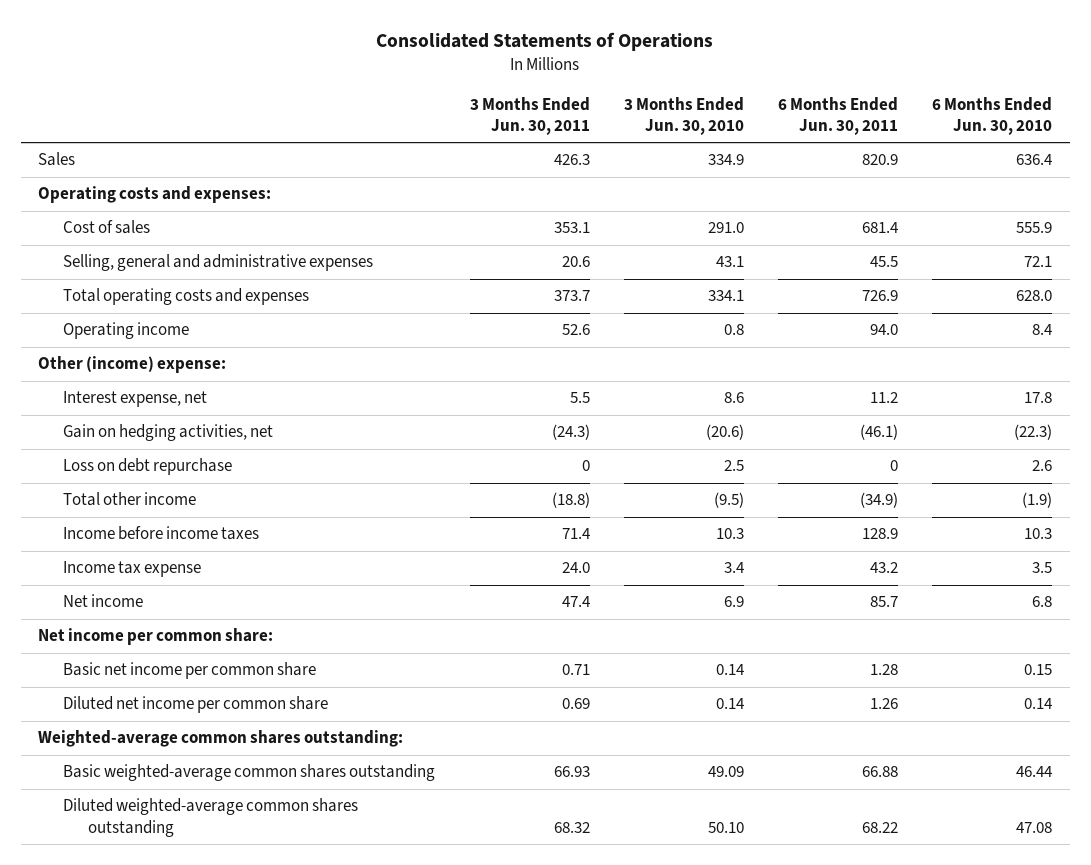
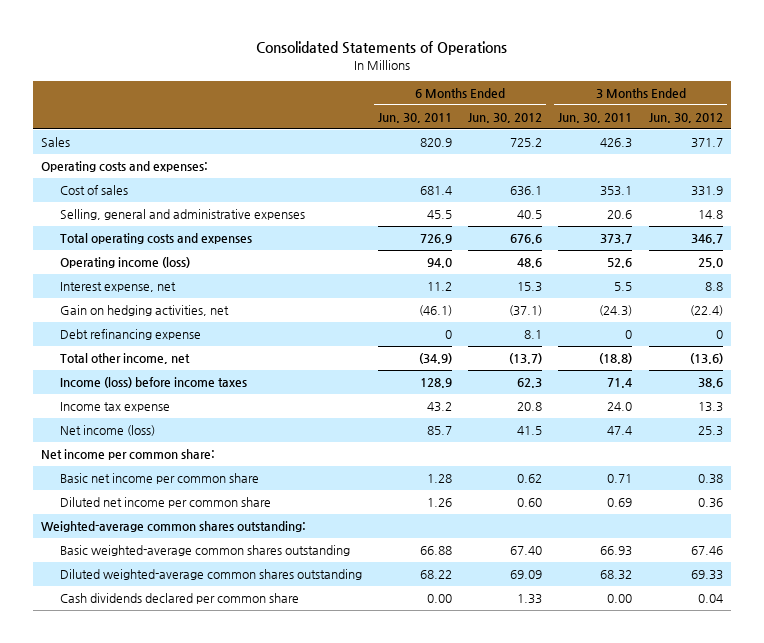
- | 3 Months Ended Jun. 30, 2011 | 3 Months Ended Jun. 30, 2010 | 6 Months Ended Jun. 30, 2011 | 6 Months Ended Jun. 30, 2010
+ | 6 Months Ended Jun. 30, 2011 | 6 Months Ended Jun. 30, 2012 | 3 Months Ended Jun. 30, 2011 | 3 Months Ended Jun. 30, 2012
- Operating income | 52.6 | 0.8 | 94.0 | 8.4
- Other (income) expense:
+ Operating income (loss) | 94.0 | 48.6 | 52.6 | 25.0
- Loss on debt repurchase | 0 | 2.5 | 0 | 2.6
- Total other income | (18.8) | (9.5) | (34.9) | (1.9)
- Income before income taxes | 71.4 | 10.3 | 128.9 | 10.3
+ Debt refinancing expense | 0 | 8.1 | 0 | 0
+ Total other income, net | (34.9) | (13.7) | (18.8) | (13.6)
+ Income (loss) before income taxes | 128.9 | 62.3 | 71.4 | 38.6
- Net income | 47.4 | 6.9 | 85.7 | 6.8
+ Net income (loss) | 85.7 | 41.5 | 47.4 | 25.3
+ Cash dividends declared per common share | 0.00 | 1.33 | 0.00 | 0.04

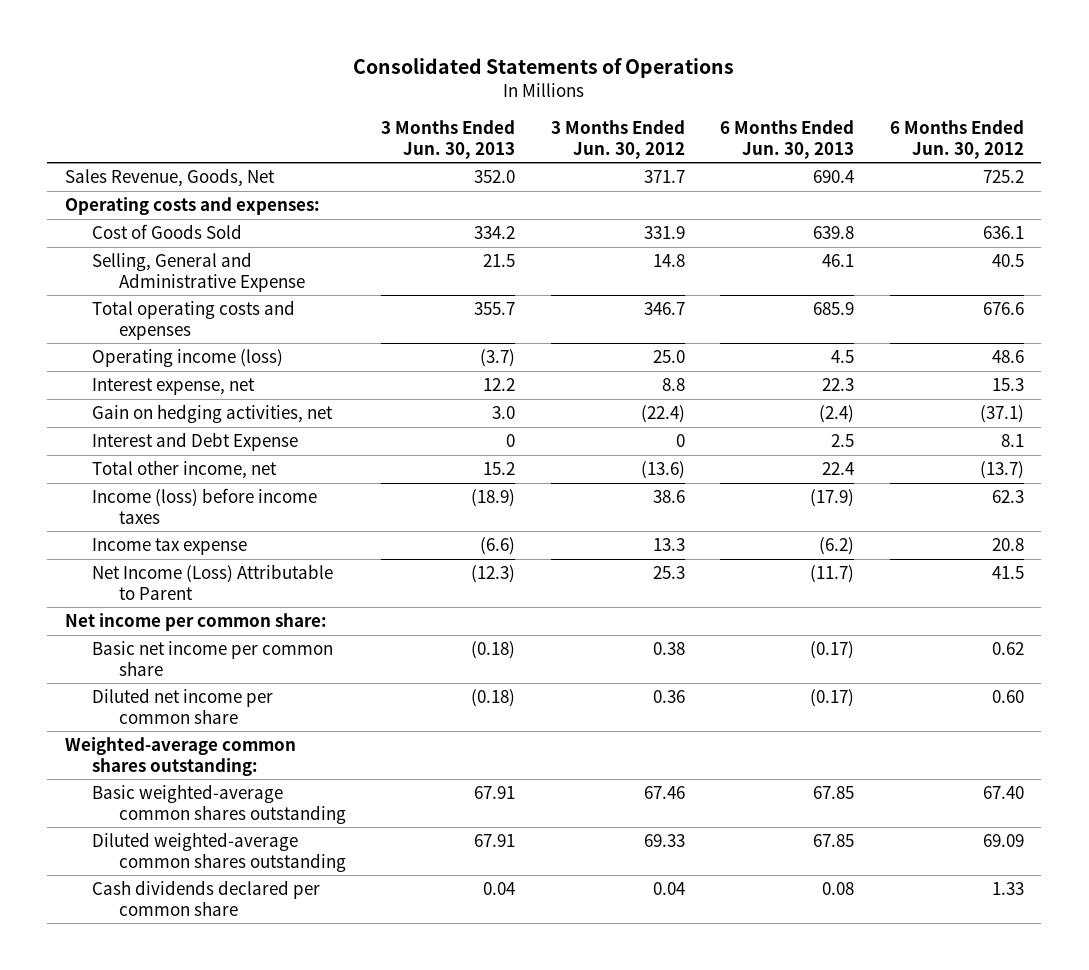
- | 6 Months Ended Jun. 30, 2011 | 6 Months Ended Jun. 30, 2012 | 3 Months Ended Jun. 30, 2011 | 3 Months Ended Jun. 30, 2012
+ | 3 Months Ended Jun. 30, 2013 | 3 Months Ended Jun. 30, 2012 | 6 Months Ended Jun. 30, 2013 | 6 Months Ended Jun. 30, 2012
- Sales | 820.9 | 725.2 | 426.3 | 371.7
+ Sales Revenue, Goods, Net | 352.0 | 371.7 | 690.4 | 725.2
- Cost of sales | 681.4 | 636.1 | 353.1 | 331.9
- Selling, general and administrative expenses | 45.5 | 40.5 | 20.6 | 14.8
+ Cost of Goods Sold | 334.2 | 331.9 | 639.8 | 636.1
+ Selling, General and Administrative Expense | 21.5 | 14.8 | 46.1 | 40.5
- Debt refinancing expense | 0 | 8.1 | 0 | 0
+ Interest and Debt Expense | 0 | 0 | 2.5 | 8.1
- Net income (loss) | 85.7 | 41.5 | 47.4 | 25.3
+ Net Income (Loss) Attributable to Parent | (12.3) | 25.3 | (11.7) | 41.5

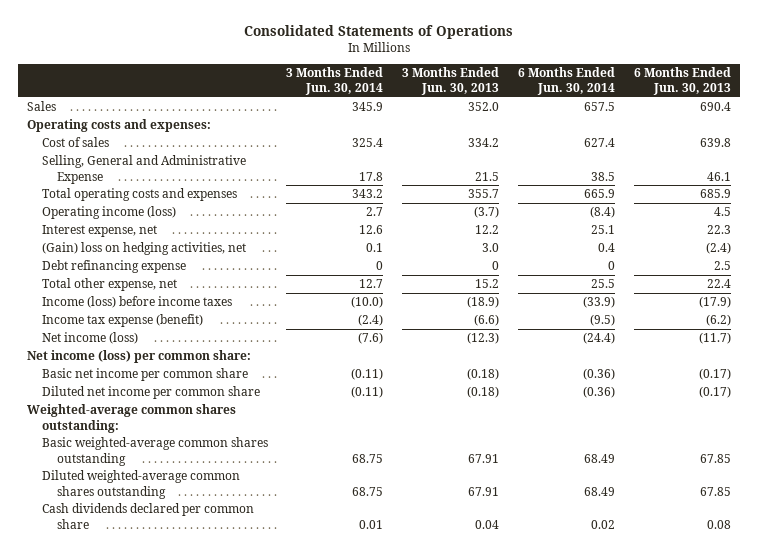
- | 3 Months Ended Jun. 30, 2013 | 3 Months Ended Jun. 30, 2012 | 6 Months Ended Jun. 30, 2013 | 6 Months Ended Jun. 30, 2012
+ | 3 Months Ended Jun. 30, 2014 | 3 Months Ended Jun. 30, 2013 | 6 Months Ended Jun. 30, 2014 | 6 Months Ended Jun. 30, 2013
- Sales Revenue, Goods, Net | 352.0 | 371.7 | 690.4 | 725.2
+ Sales | 345.9 | 352.0 | 657.5 | 690.4
- Cost of Goods Sold | 334.2 | 331.9 | 639.8 | 636.1
+ Cost of sales | 325.4 | 334.2 | 627.4 | 639.8
- Gain on hedging activities, net | 3.0 | (22.4) | (2.4) | (37.1)
- Interest and Debt Expense | 0 | 0 | 2.5 | 8.1
- Total other income, net | 15.2 | (13.6) | 22.4 | (13.7)
+ (Gain) loss on hedging activities, net | 0.1 | 3.0 | 0.4 | (2.4)
+ Debt refinancing expense | 0 | 0 | 0 | 2.5
+ Total other expense, net | 12.7 | 15.2 | 25.5 | 22.4
- Income tax expense | (6.6) | 13.3 | (6.2) | 20.8
- Net Income (Loss) Attributable to Parent | (12.3) | 25.3 | (11.7) | 41.5
- Net income per common share:
+ Income tax expense (benefit) | (2.4) | (6.6) | (9.5) | (6.2)
+ Net income (loss) | (7.6) | (12.3) | (24.4) | (11.7)
+ Net income (loss) per common share:

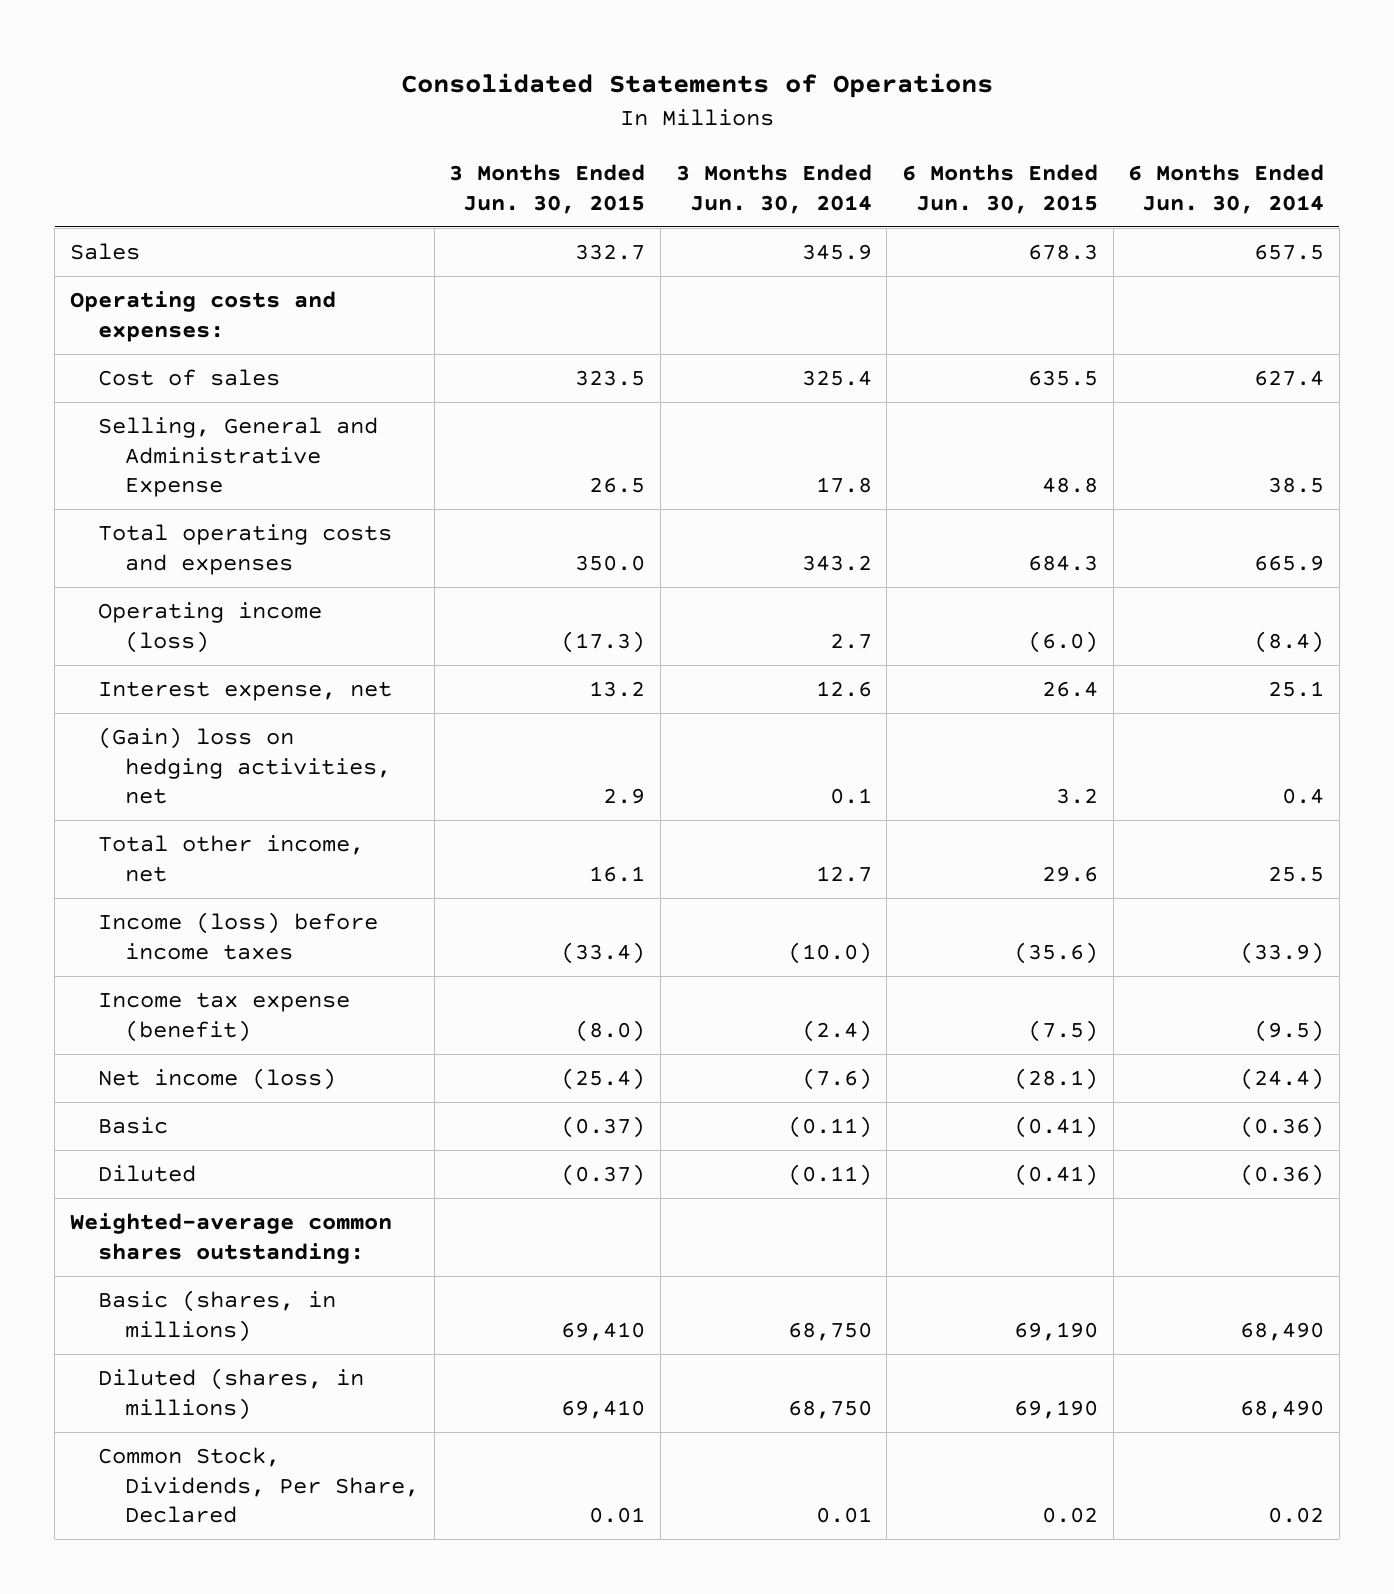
- | 3 Months Ended Jun. 30, 2014 | 3 Months Ended Jun. 30, 2013 | 6 Months Ended Jun. 30, 2014 | 6 Months Ended Jun. 30, 2013
+ | 3 Months Ended Jun. 30, 2015 | 3 Months Ended Jun. 30, 2014 | 6 Months Ended Jun. 30, 2015 | 6 Months Ended Jun. 30, 2014
- Debt refinancing expense | 0 | 0 | 0 | 2.5
- Total other expense, net | 12.7 | 15.2 | 25.5 | 22.4
+ Total other income, net | 16.1 | 12.7 | 29.6 | 25.5
- Net income (loss) per common share:
- Basic net income per common share | (0.11) | (0.18) | (0.36) | (0.17)
- Diluted net income per common share | (0.11) | (0.18) | (0.36) | (0.17)
+ Basic | (0.37) | (0.11) | (0.41) | (0.36)
+ Diluted | (0.37) | (0.11) | (0.41) | (0.36)
- Basic weighted-average common shares outstanding | 68.75 | 67.91 | 68.49 | 67.85
- Diluted weighted-average common shares outstanding | 68.75 | 67.91 | 68.49 | 67.85
- Cash dividends declared per common share | 0.01 | 0.04 | 0.02 | 0.08
+ Basic (shares, in millions) | 69,410 | 68,750 | 69,190 | 68,490
+ Diluted (shares, in millions) | 69,410 | 68,750 | 69,190 | 68,490
+ Common Stock, Dividends, Per Share, Declared | 0.01 | 0.01 | 0.02 | 0.02

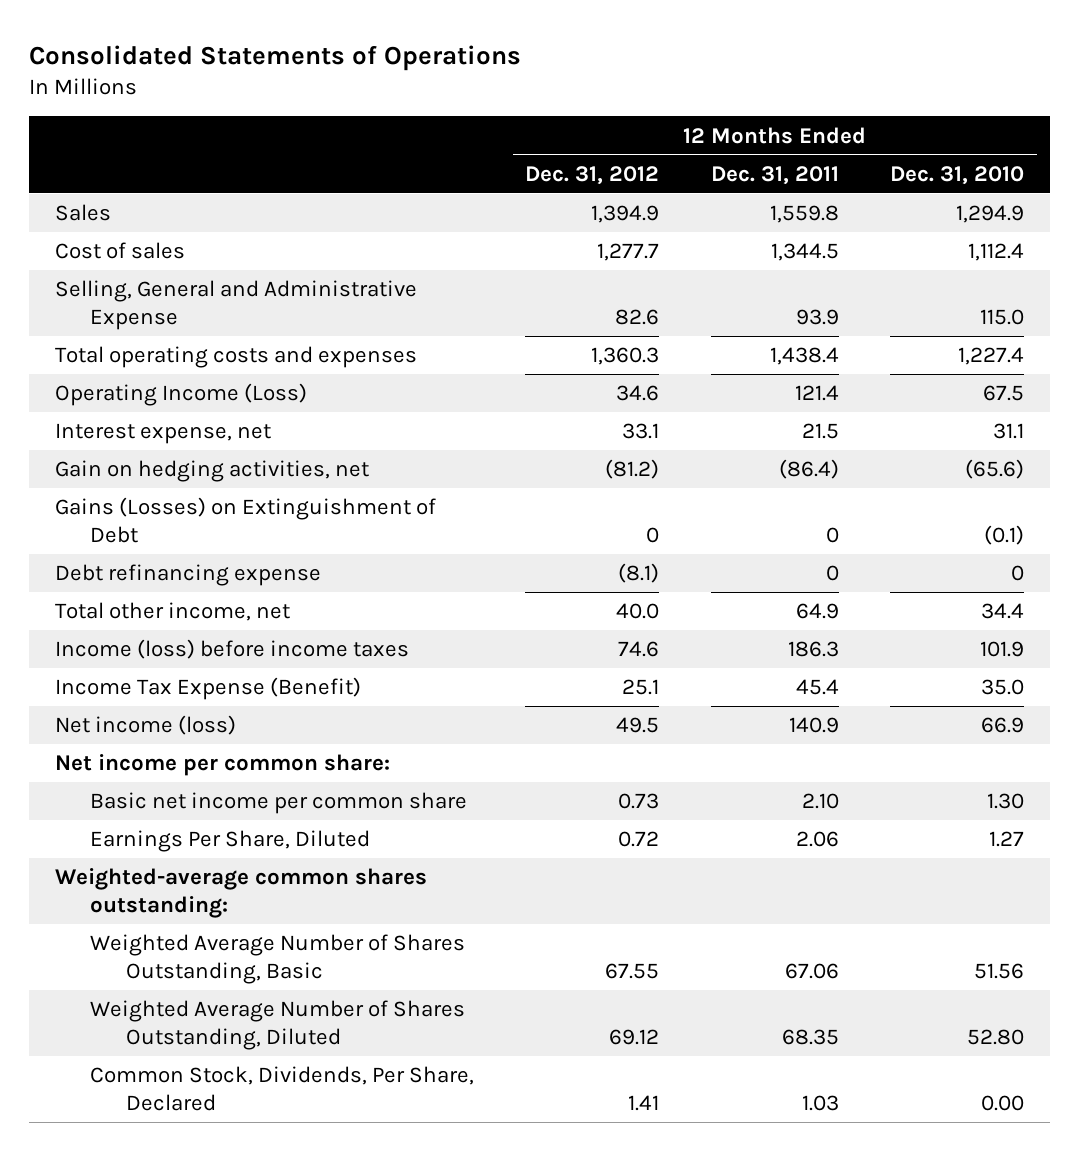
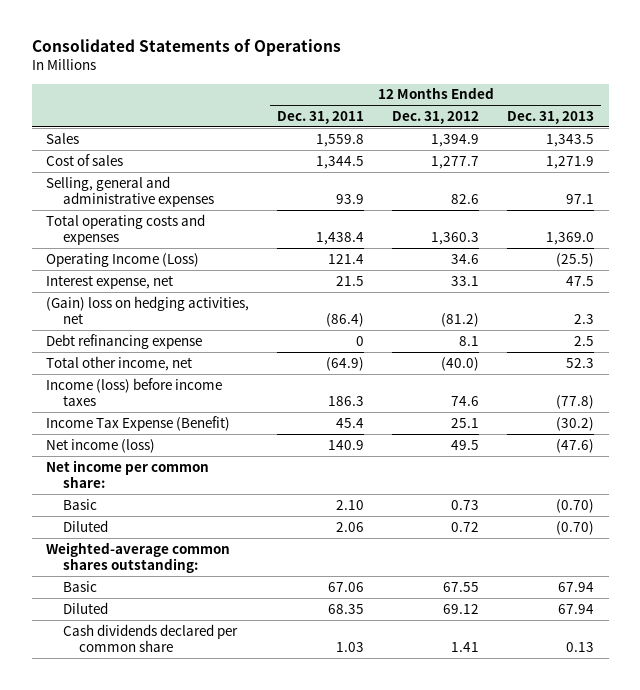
- | 12 Months Ended Dec. 31, 2012 | 12 Months Ended Dec. 31, 2011 | 12 Months Ended Dec. 31, 2010
+ | 12 Months Ended Dec. 31, 2011 | 12 Months Ended Dec. 31, 2012 | 12 Months Ended Dec. 31, 2013
- Selling, General and Administrative Expense | 82.6 | 93.9 | 115.0
+ Selling, general and administrative expenses | 93.9 | 82.6 | 97.1
- Gain on hedging activities, net | (81.2) | (86.4) | (65.6)
- Gains (Losses) on Extinguishment of Debt | 0 | 0 | (0.1)
- Debt refinancing expense | (8.1) | 0 | 0
- Total other income, net | 40.0 | 64.9 | 34.4
+ (Gain) loss on hedging activities, net | (86.4) | (81.2) | 2.3
+ Debt refinancing expense | 0 | 8.1 | 2.5
+ Total other income, net | (64.9) | (40.0) | 52.3
- Basic net income per common share | 0.73 | 2.10 | 1.30
- Earnings Per Share, Diluted | 0.72 | 2.06 | 1.27
+ Basic | 2.10 | 0.73 | (0.70)
+ Diluted | 2.06 | 0.72 | (0.70)
- Weighted Average Number of Shares Outstanding, Basic | 67.55 | 67.06 | 51.56
- Weighted Average Number of Shares Outstanding, Diluted | 69.12 | 68.35 | 52.80
- Common Stock, Dividends, Per Share, Declared | 1.41 | 1.03 | 0.00
+ Basic | 67.06 | 67.55 | 67.94
+ Diluted | 68.35 | 69.12 | 67.94
+ Cash dividends declared per common share | 1.03 | 1.41 | 0.13

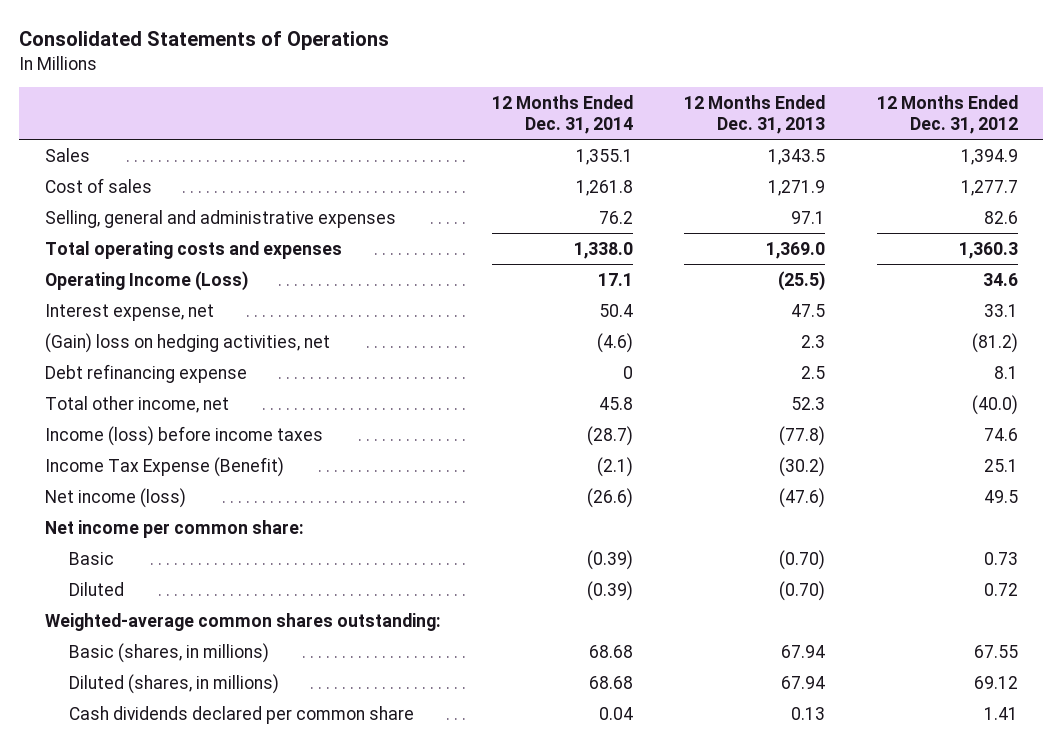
- | 12 Months Ended Dec. 31, 2011 | 12 Months Ended Dec. 31, 2012 | 12 Months Ended Dec. 31, 2013
+ | 12 Months Ended Dec. 31, 2014 | 12 Months Ended Dec. 31, 2013 | 12 Months Ended Dec. 31, 2012
- Basic | 67.06 | 67.55 | 67.94
- Diluted | 68.35 | 69.12 | 67.94
+ Basic (shares, in millions) | 68.68 | 67.94 | 67.55
+ Diluted (shares, in millions) | 68.68 | 67.94 | 69.12

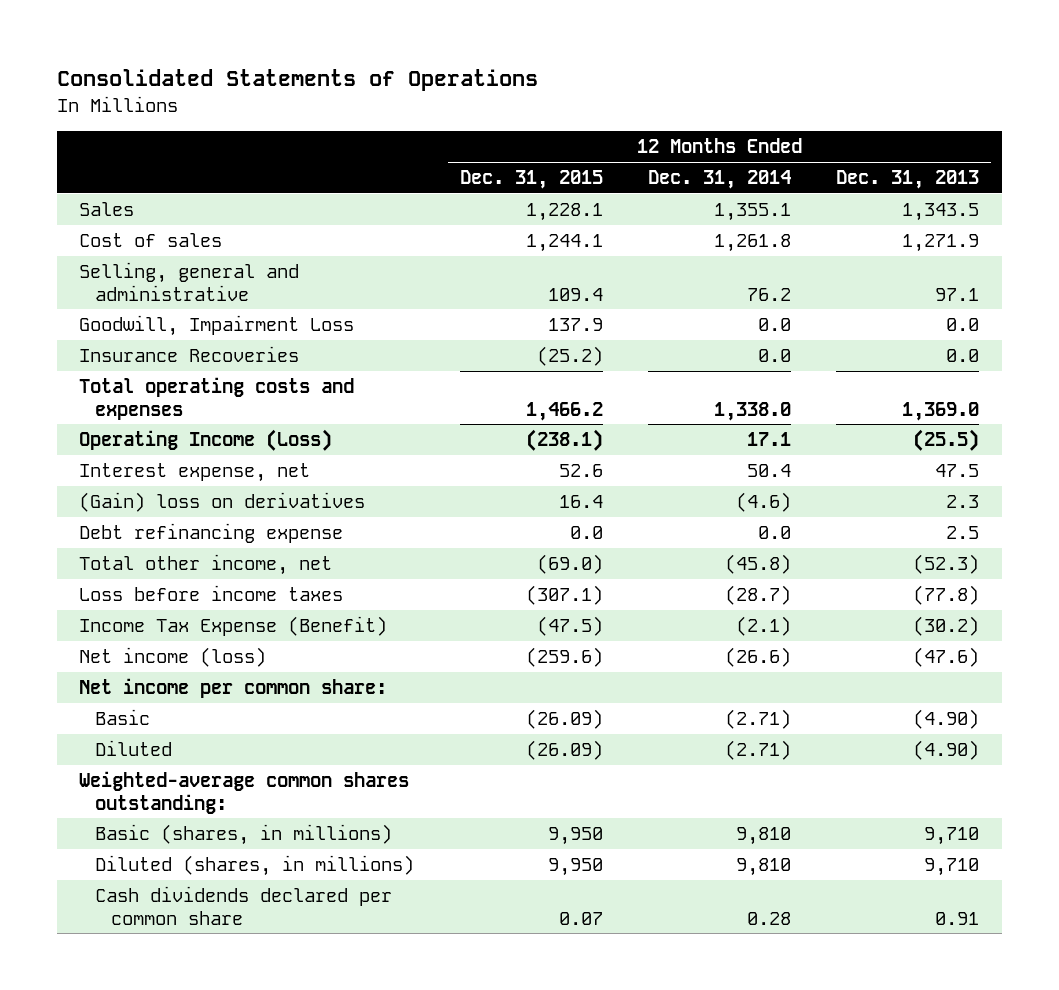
- | 12 Months Ended Dec. 31, 2014 | 12 Months Ended Dec. 31, 2013 | 12 Months Ended Dec. 31, 2012
+ | 12 Months Ended Dec. 31, 2015 | 12 Months Ended Dec. 31, 2014 | 12 Months Ended Dec. 31, 2013
- Selling, general and administrative expenses | 76.2 | 97.1 | 82.6
+ Selling, general and administrative | 109.4 | 76.2 | 97.1
+ Goodwill, Impairment Loss | 137.9 | 0.0 | 0.0
+ Insurance Recoveries | (25.2) | 0.0 | 0.0
- (Gain) loss on hedging activities, net | (4.6) | 2.3 | (81.2)
- Debt refinancing expense | 0 | 2.5 | 8.1
- Total other income, net | 45.8 | 52.3 | (40.0)
- Income (loss) before income taxes | (28.7) | (77.8) | 74.6
+ (Gain) loss on derivatives | 16.4 | (4.6) | 2.3
+ Debt refinancing expense | 0.0 | 0.0 | 2.5
+ Total other income, net | (69.0) | (45.8) | (52.3)
+ Loss before income taxes | (307.1) | (28.7) | (77.8)
- Basic | (0.39) | (0.70) | 0.73
- Diluted | (0.39) | (0.70) | 0.72
+ Basic | (26.09) | (2.71) | (4.90)
+ Diluted | (26.09) | (2.71) | (4.90)
- Basic (shares, in millions) | 68.68 | 67.94 | 67.55
- Diluted (shares, in millions) | 68.68 | 67.94 | 69.12
- Cash dividends declared per common share | 0.04 | 0.13 | 1.41
+ Basic (shares, in millions) | 9,950 | 9,810 | 9,710
+ Diluted (shares, in millions) | 9,950 | 9,810 | 9,710
+ Cash dividends declared per common share | 0.07 | 0.28 | 0.91

